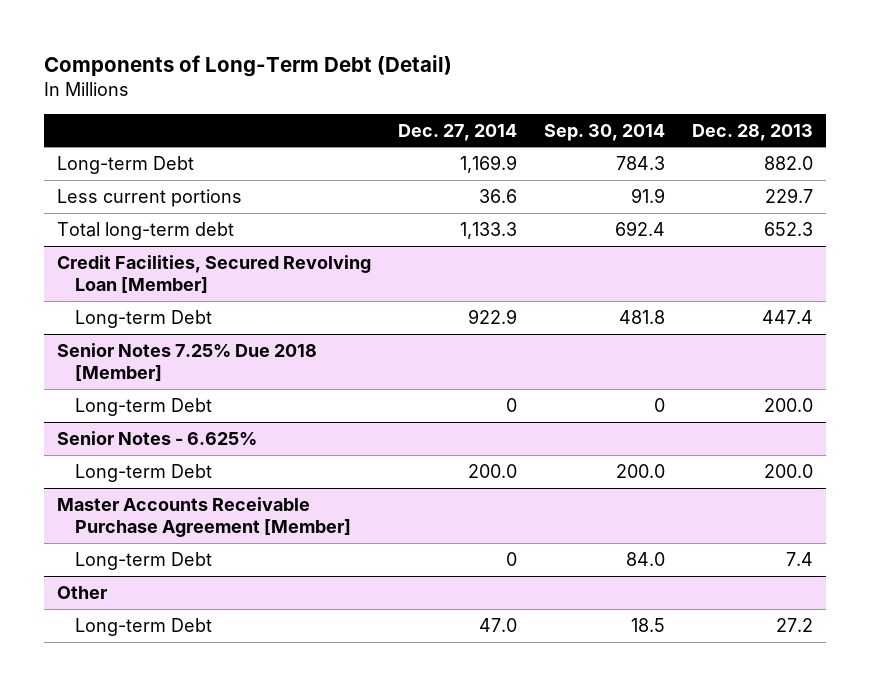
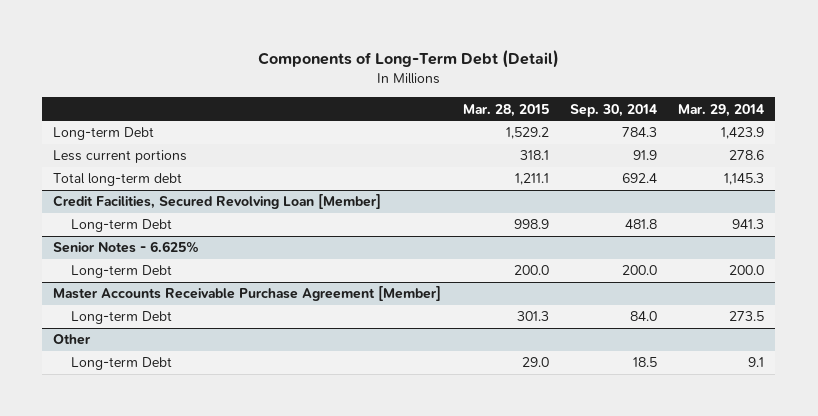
- | Dec. 27, 2014 | Sep. 30, 2014 | Dec. 28, 2013
+ | Mar. 28, 2015 | Sep. 30, 2014 | Mar. 29, 2014
- Senior Notes 7.25% Due 2018 [Member]
- Long-term Debt | 0 | 0 | 200.0

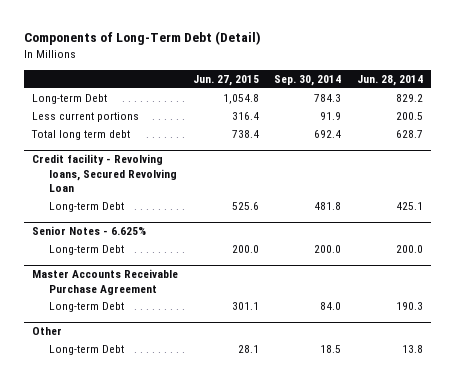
- | Mar. 28, 2015 | Sep. 30, 2014 | Mar. 29, 2014
+ | Jun. 27, 2015 | Sep. 30, 2014 | Jun. 28, 2014
- Total long-term debt | 1,211.1 | 692.4 | 1,145.3
- Credit Facilities, Secured Revolving Loan [Member]
+ Total long term debt | 738.4 | 692.4 | 628.7
+ Credit facility - Revolving loans, Secured Revolving Loan
- Master Accounts Receivable Purchase Agreement [Member]
+ Master Accounts Receivable Purchase Agreement

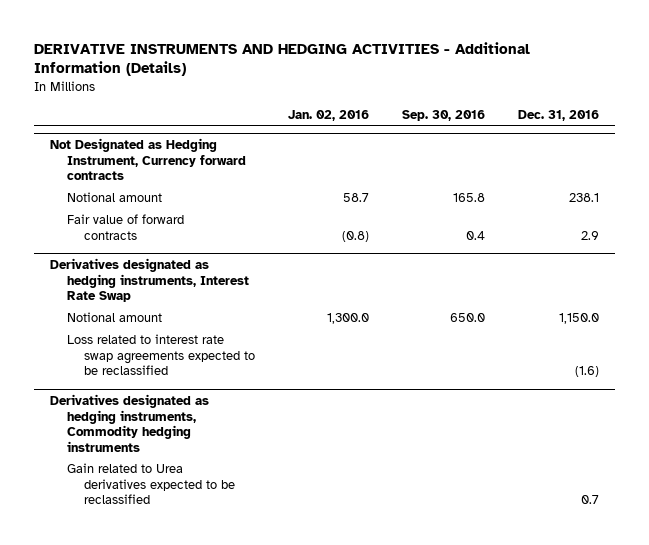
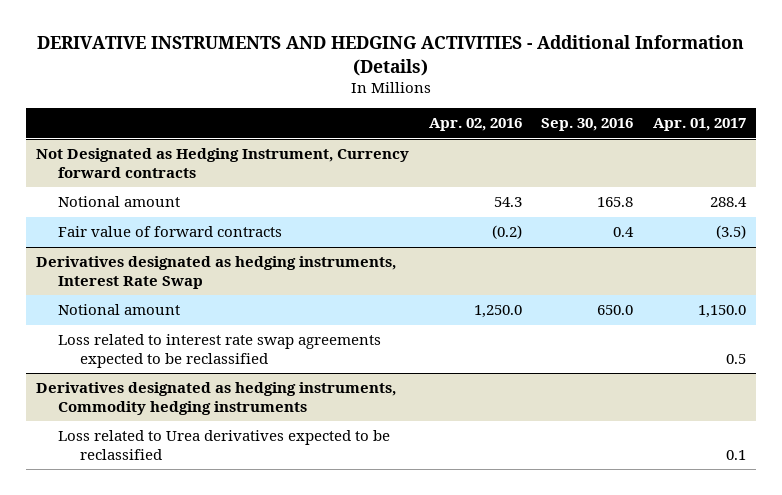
- | Jan. 02, 2016 | Sep. 30, 2016 | Dec. 31, 2016
+ | Apr. 02, 2016 | Sep. 30, 2016 | Apr. 01, 2017
@ Derivatives designated as hedging instruments, Commodity hedging instruments
- Gain related to Urea derivatives expected to be reclassified | | | 0.7
+ Loss related to Urea derivatives expected to be reclassified | | | 0.1

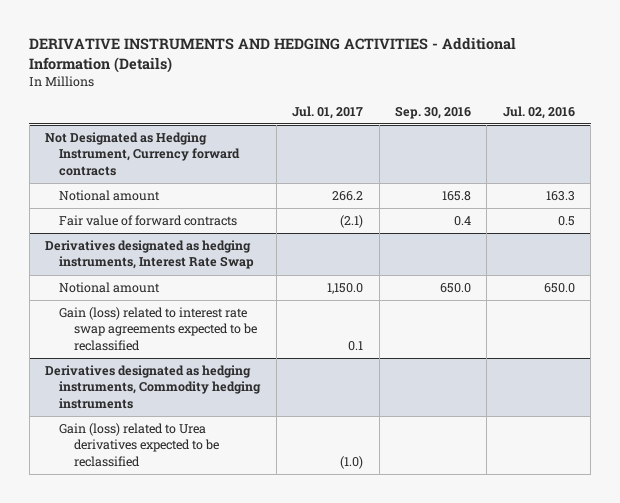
- | Apr. 02, 2016 | Sep. 30, 2016 | Apr. 01, 2017
+ | Jul. 01, 2017 | Sep. 30, 2016 | Jul. 02, 2016
@ Derivatives designated as hedging instruments, Interest Rate Swap
- Loss related to interest rate swap agreements expected to be reclassified | | | 0.5
+ Gain (loss) related to interest rate swap agreements expected to be reclassified | 0.1 | |
@ Derivatives designated as hedging instruments, Commodity hedging instruments
- Loss related to Urea derivatives expected to be reclassified | | | 0.1
+ Gain (loss) related to Urea derivatives expected to be reclassified | (1.0) | |

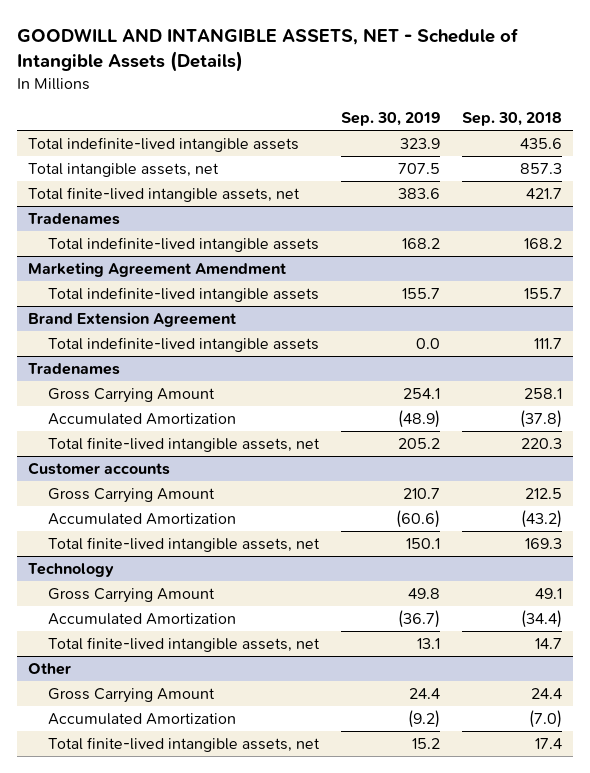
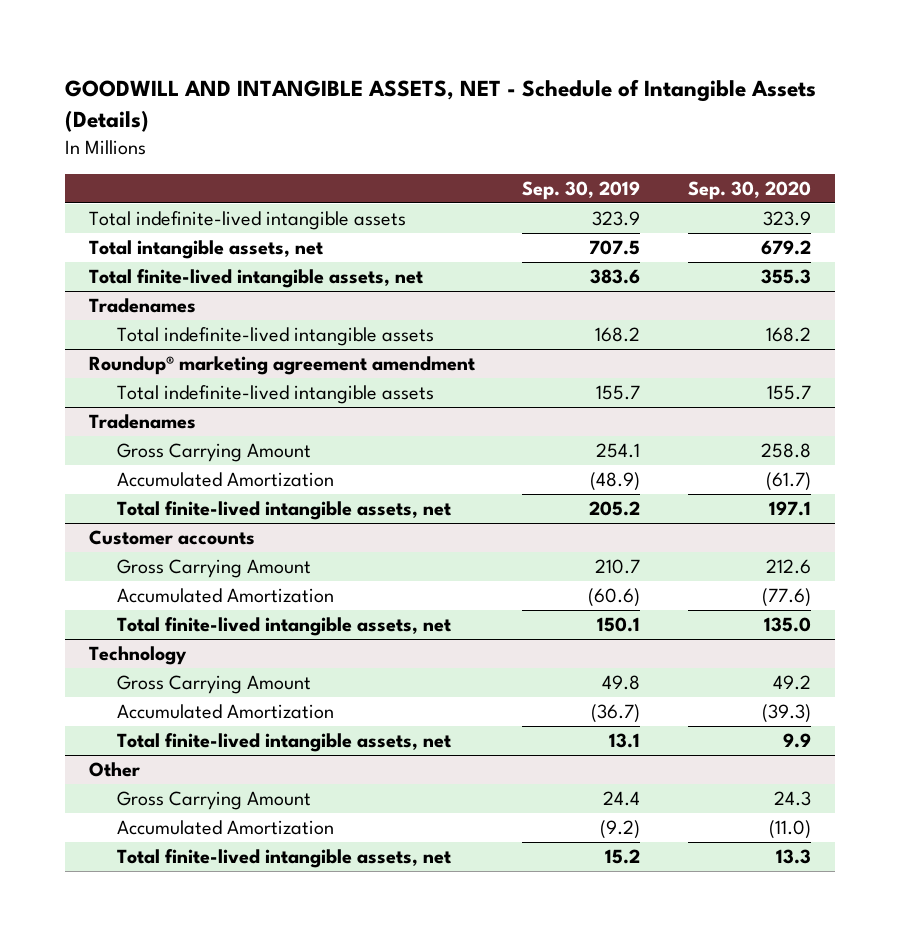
- | Sep. 30, 2019 | Sep. 30, 2018
+ | Sep. 30, 2019 | Sep. 30, 2020
- Marketing Agreement Amendment
+ Roundup® marketing agreement amendment
- Brand Extension Agreement
- Total indefinite-lived intangible assets | 0.0 | 111.7

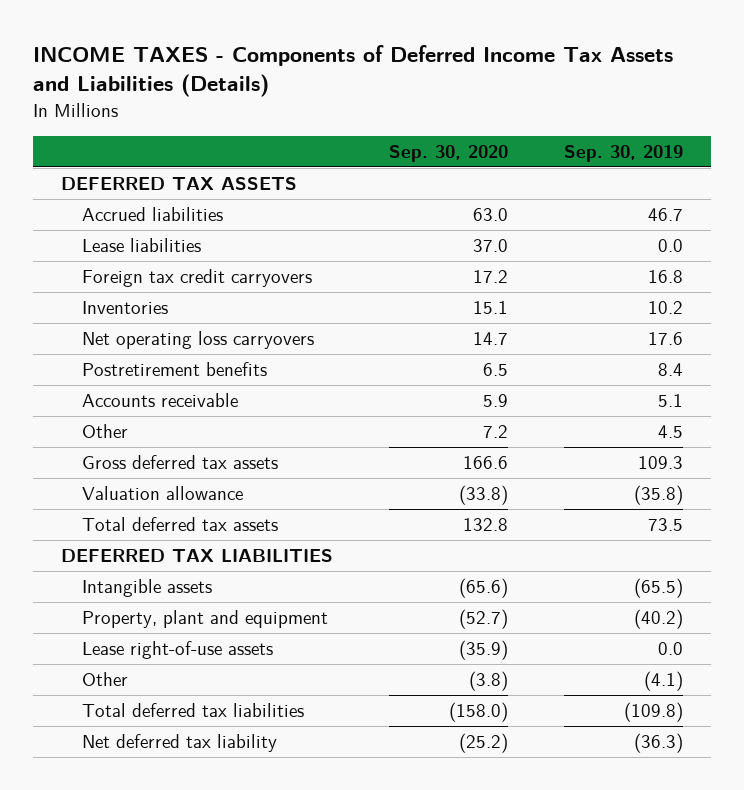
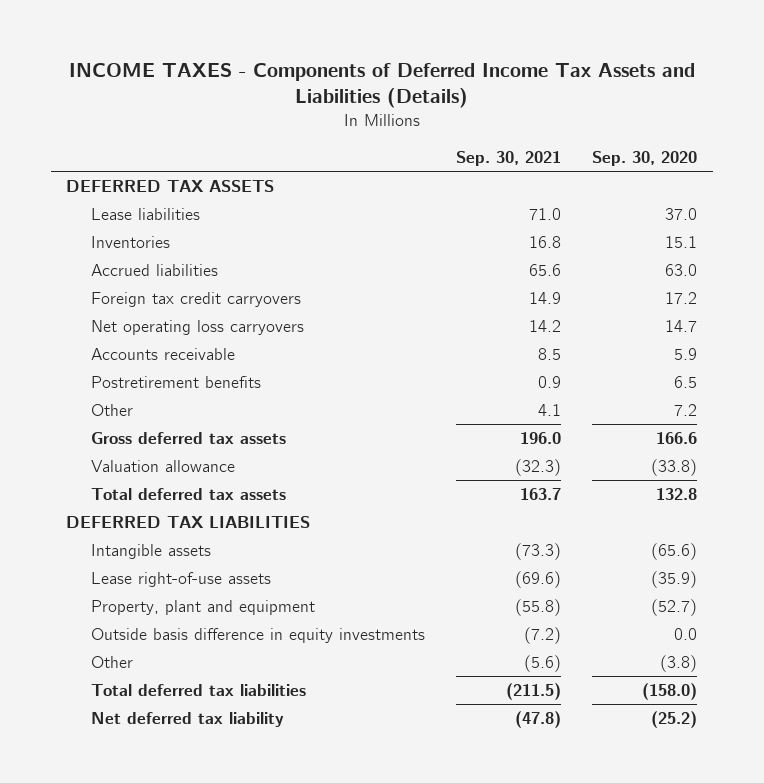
- | Sep. 30, 2020 | Sep. 30, 2019
+ | Sep. 30, 2021 | Sep. 30, 2020
moved down: Accrued liabilities | 65.6 | 63.0
moved down: Foreign tax credit carryovers | 14.9 | 17.2
moved down: Postretirement benefits | 0.9 | 6.5
moved down: Property, plant and equipment | (55.8) | (52.7)
+ Outside basis difference in equity investments | (7.2) | 0.0

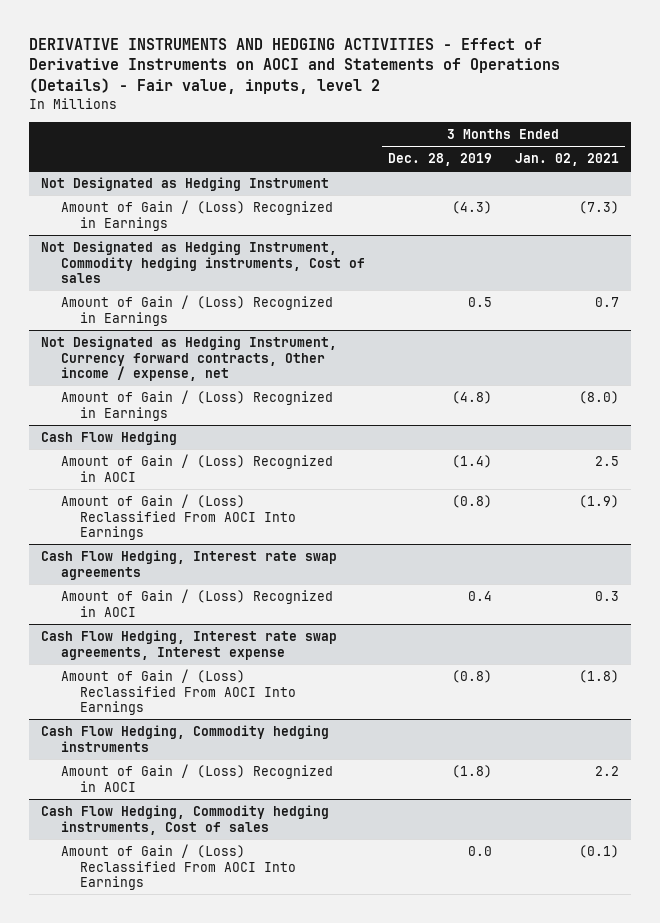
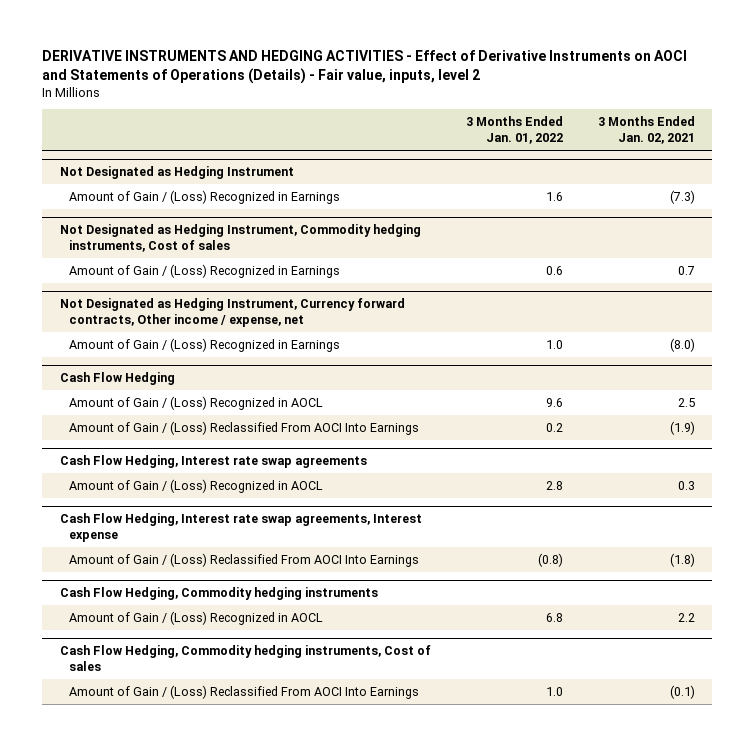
- | 3 Months Ended Dec. 28, 2019 | 3 Months Ended Jan. 02, 2021
+ | 3 Months Ended Jan. 01, 2022 | 3 Months Ended Jan. 02, 2021
@ Cash Flow Hedging
- Amount of Gain / (Loss) Recognized in AOCI | (1.4) | 2.5
+ Amount of Gain / (Loss) Recognized in AOCL | 9.6 | 2.5
@ Cash Flow Hedging, Interest rate swap agreements
- Amount of Gain / (Loss) Recognized in AOCI | 0.4 | 0.3
+ Amount of Gain / (Loss) Recognized in AOCL | 2.8 | 0.3
@ Cash Flow Hedging, Commodity hedging instruments
- Amount of Gain / (Loss) Recognized in AOCI | (1.8) | 2.2
+ Amount of Gain / (Loss) Recognized in AOCL | 6.8 | 2.2

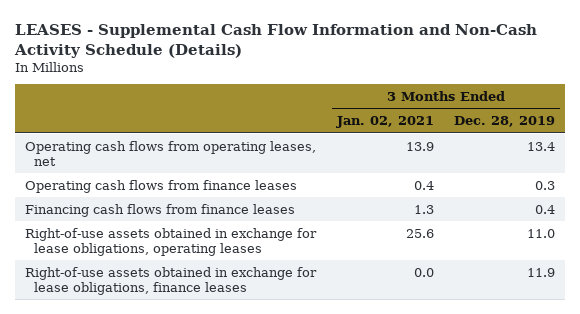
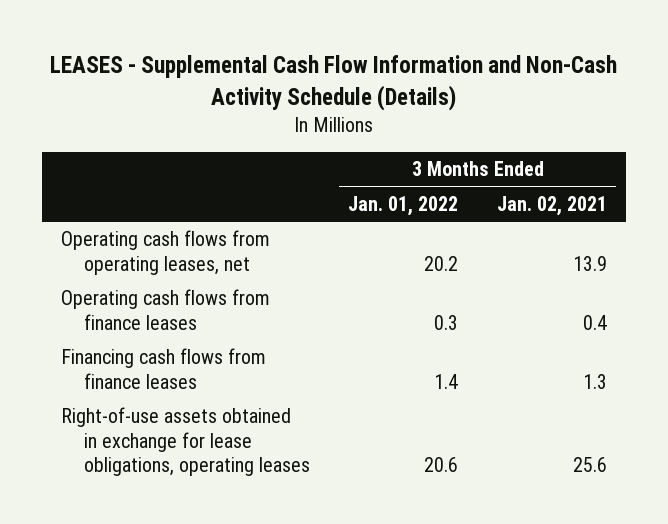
- | 3 Months Ended Jan. 02, 2021 | 3 Months Ended Dec. 28, 2019
+ | 3 Months Ended Jan. 01, 2022 | 3 Months Ended Jan. 02, 2021
- Right-of-use assets obtained in exchange for lease obligations, finance leases | 0.0 | 11.9

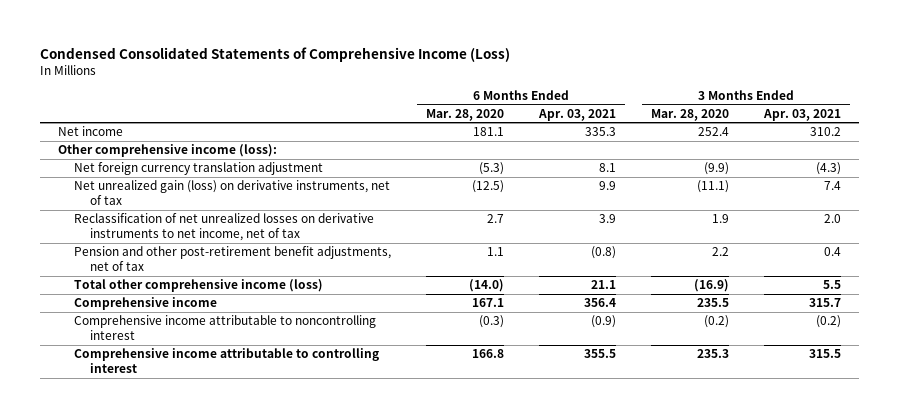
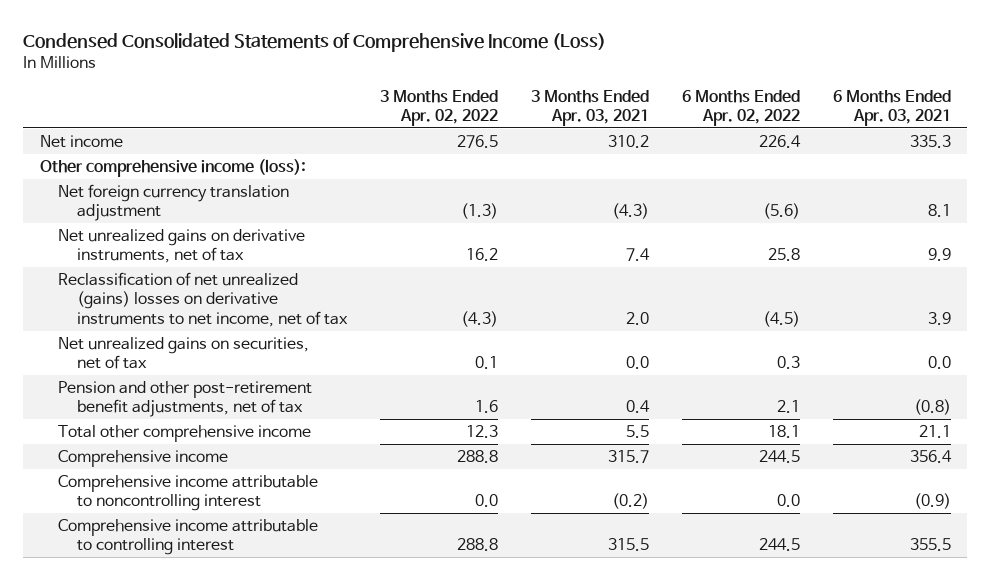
- | 6 Months Ended Mar. 28, 2020 | 6 Months Ended Apr. 03, 2021 | 3 Months Ended Mar. 28, 2020 | 3 Months Ended Apr. 03, 2021
+ | 3 Months Ended Apr. 02, 2022 | 3 Months Ended Apr. 03, 2021 | 6 Months Ended Apr. 02, 2022 | 6 Months Ended Apr. 03, 2021
- Net unrealized gain (loss) on derivative instruments, net of tax | (12.5) | 9.9 | (11.1) | 7.4
- Reclassification of net unrealized losses on derivative instruments to net income, net of tax | 2.7 | 3.9 | 1.9 | 2.0
+ Net unrealized gains on derivative instruments, net of tax | 16.2 | 7.4 | 25.8 | 9.9
+ Reclassification of net unrealized (gains) losses on derivative instruments to net income, net of tax | (4.3) | 2.0 | (4.5) | 3.9
+ Net unrealized gains on securities, net of tax | 0.1 | 0.0 | 0.3 | 0.0
- Total other comprehensive income (loss) | (14.0) | 21.1 | (16.9) | 5.5
+ Total other comprehensive income | 12.3 | 5.5 | 18.1 | 21.1

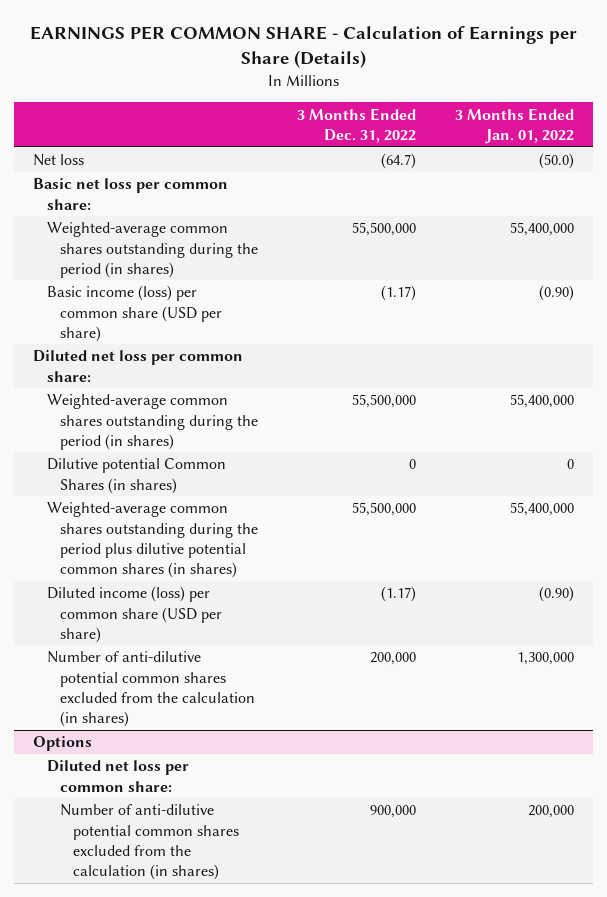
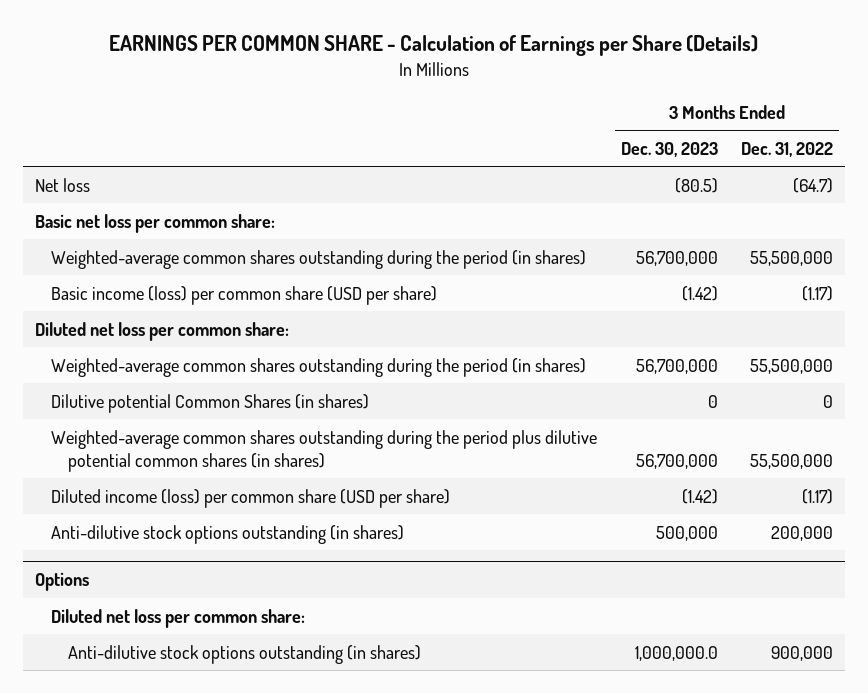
- | 3 Months Ended Dec. 31, 2022 | 3 Months Ended Jan. 01, 2022
+ | 3 Months Ended Dec. 30, 2023 | 3 Months Ended Dec. 31, 2022
- Number of anti-dilutive potential common shares excluded from the calculation (in shares) | 200,000 | 1,300,000
+ Anti-dilutive stock options outstanding (in shares) | 500,000 | 200,000
@ Options
- Number of anti-dilutive potential common shares excluded from the calculation (in shares) | 900,000 | 200,000
+ Anti-dilutive stock options outstanding (in shares) | 1,000,000.0 | 900,000

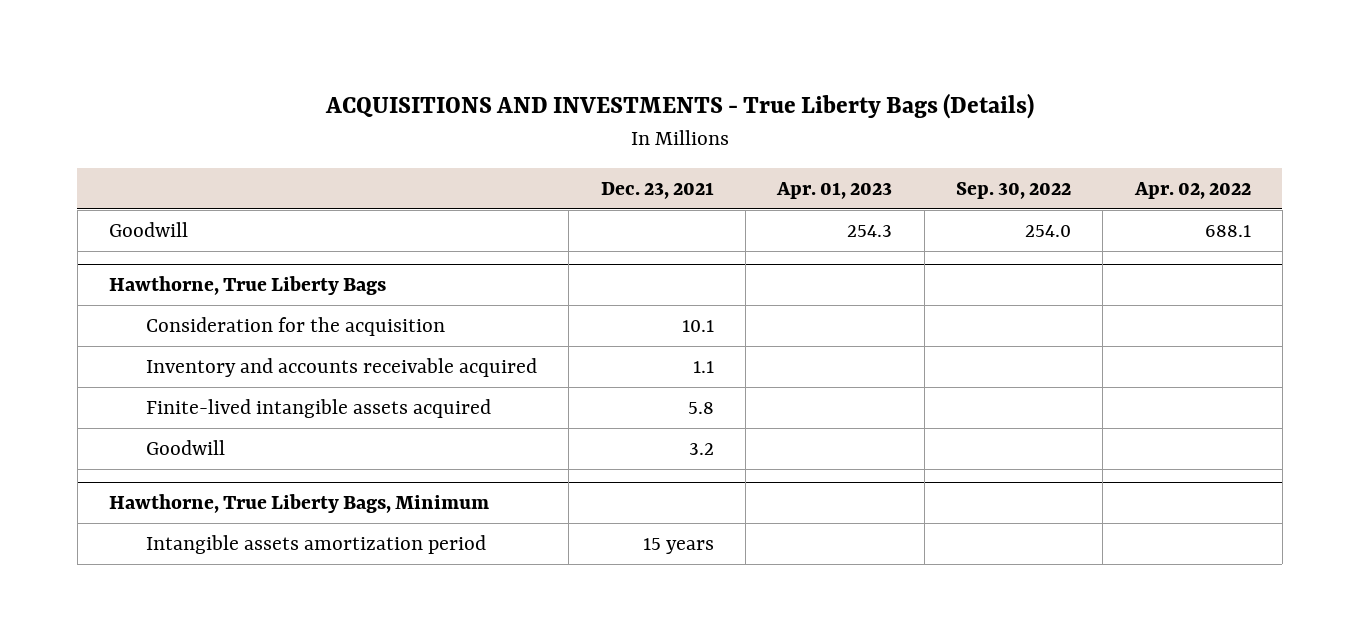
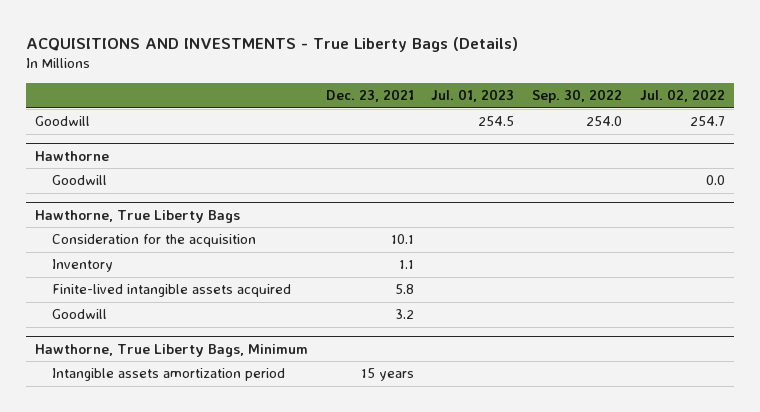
- | Dec. 23, 2021 | Apr. 01, 2023 | Sep. 30, 2022 | Apr. 02, 2022
+ | Dec. 23, 2021 | Jul. 01, 2023 | Sep. 30, 2022 | Jul. 02, 2022
+ Hawthorne
+ Goodwill | | | | 0.0
@ Hawthorne, True Liberty Bags
- Inventory and accounts receivable acquired | 1.1 | | |
+ Inventory | 1.1 | | |

